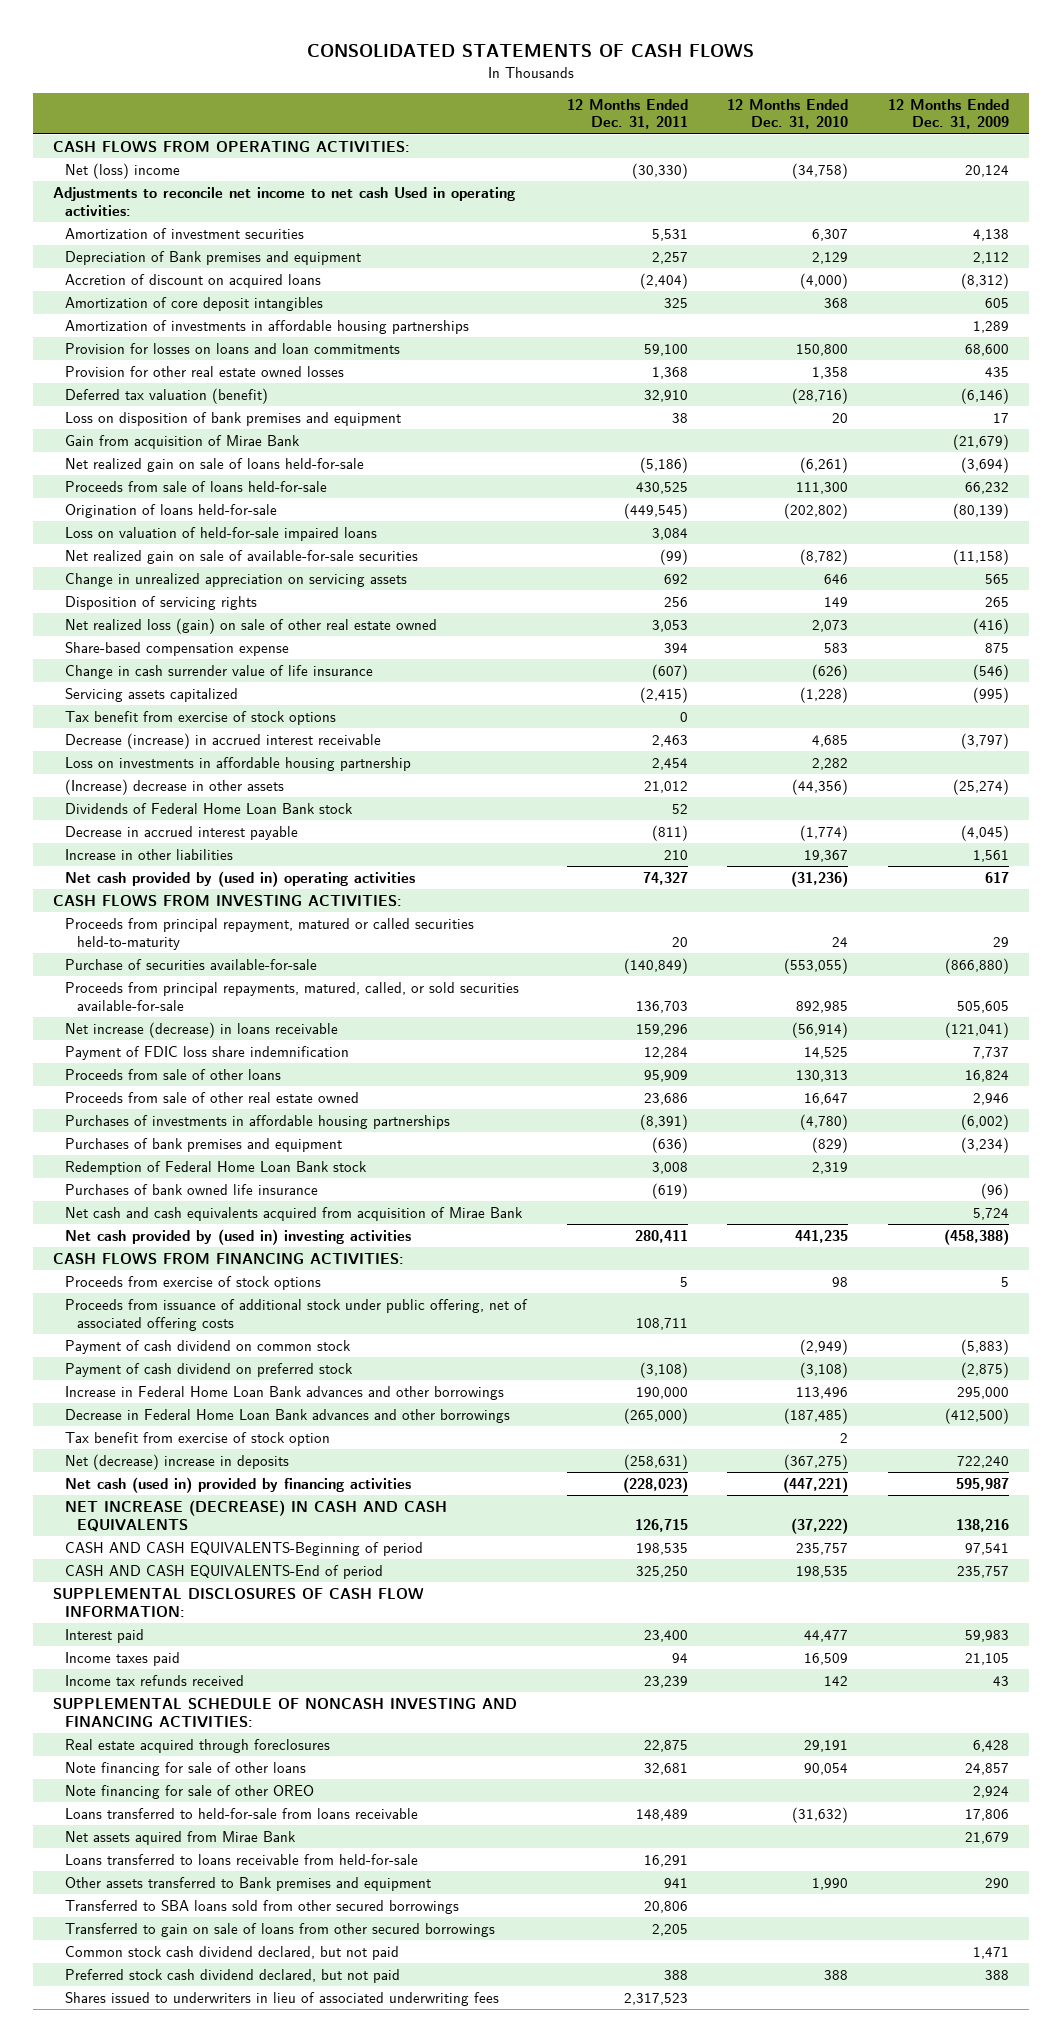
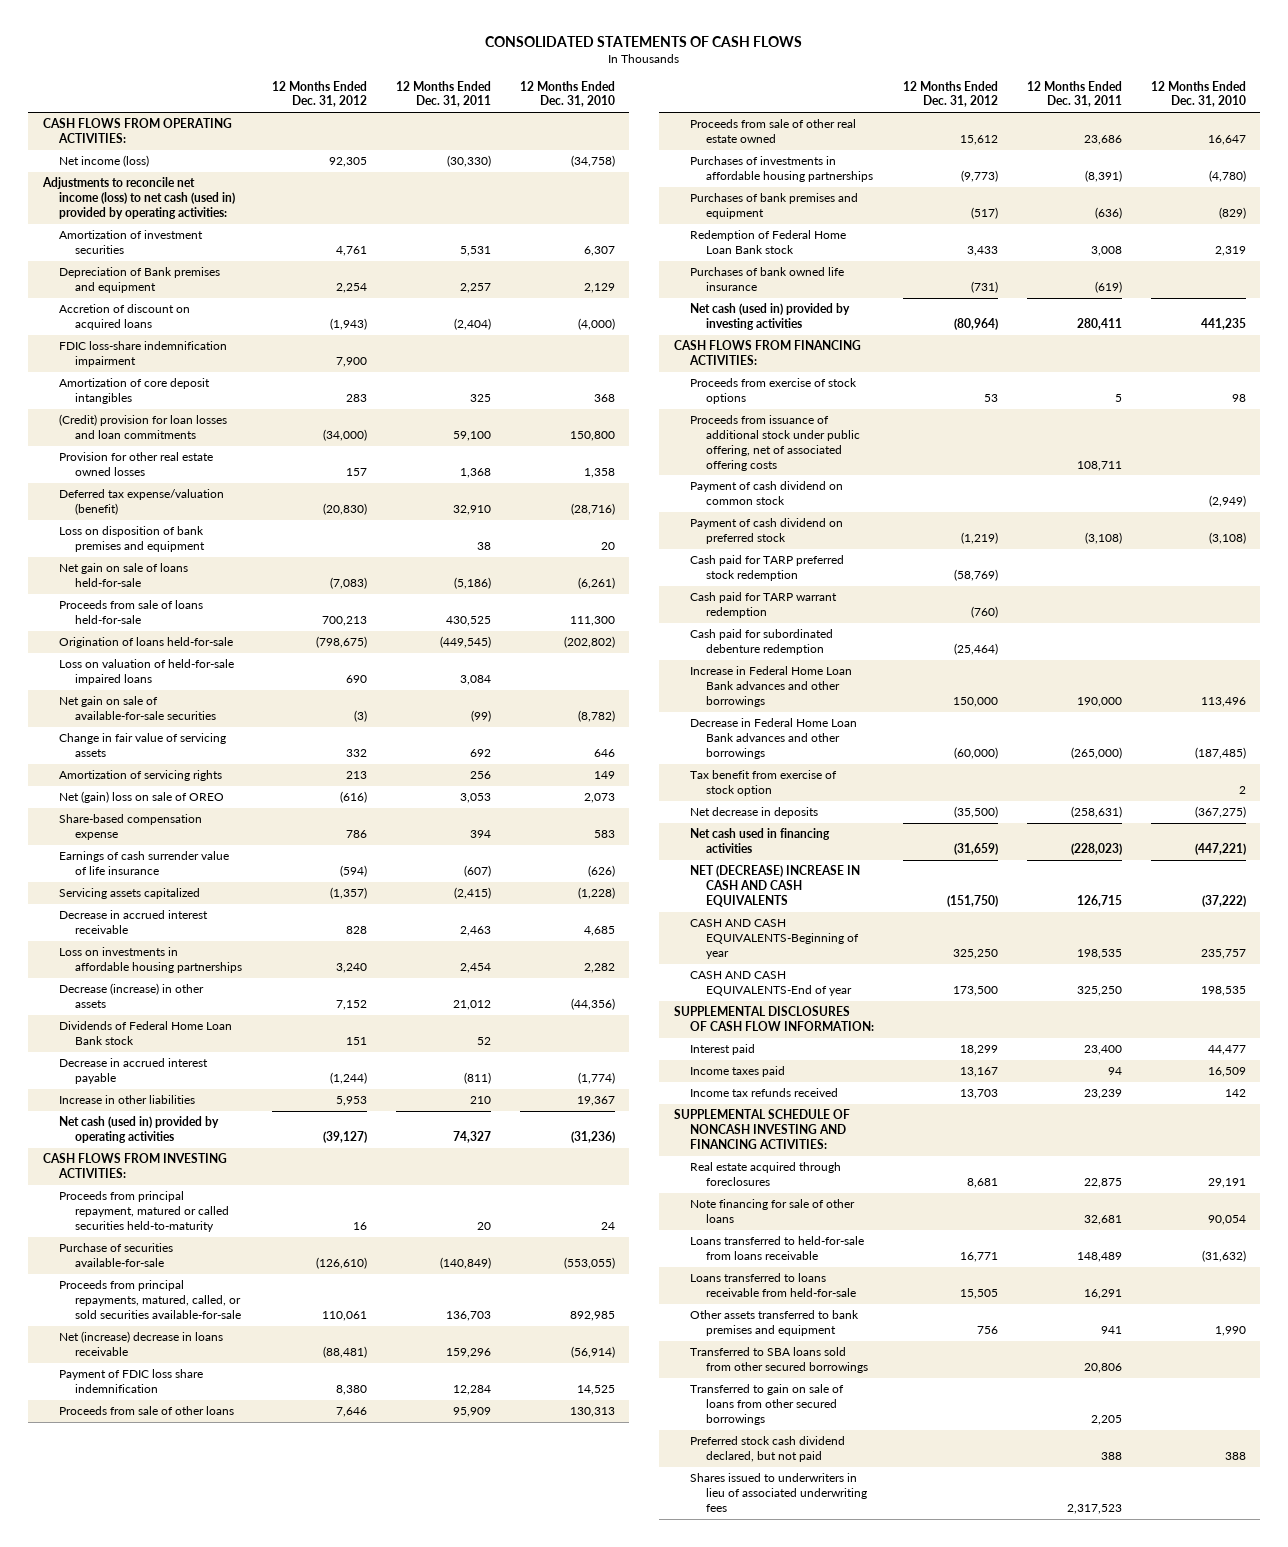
- | 12 Months Ended Dec. 31, 2011 | 12 Months Ended Dec. 31, 2010 | 12 Months Ended Dec. 31, 2009
+ | 12 Months Ended Dec. 31, 2012 | 12 Months Ended Dec. 31, 2011 | 12 Months Ended Dec. 31, 2010
- Net (loss) income | (30,330) | (34,758) | 20,124
- Adjustments to reconcile net income to net cash Used in operating activities:
+ Net income (loss) | 92,305 | (30,330) | (34,758)
+ Adjustments to reconcile net income (loss) to net cash (used in) provided by operating activities:
+ FDIC loss-share indemnification impairment | 7,900 | |
- Amortization of investments in affordable housing partnerships | | | 1,289
- Provision for losses on loans and loan commitments | 59,100 | 150,800 | 68,600
+ (Credit) provision for loan losses and loan commitments | (34,000) | 59,100 | 150,800
- Deferred tax valuation (benefit) | 32,910 | (28,716) | (6,146)
+ Deferred tax expense/valuation (benefit) | (20,830) | 32,910 | (28,716)
- Gain from acquisition of Mirae Bank | | | (21,679)
- Net realized gain on sale of loans held-for-sale | (5,186) | (6,261) | (3,694)
+ Net gain on sale of loans held-for-sale | (7,083) | (5,186) | (6,261)
- Net realized gain on sale of available-for-sale securities | (99) | (8,782) | (11,158)
- Change in unrealized appreciation on servicing assets | 692 | 646 | 565
- Disposition of servicing rights | 256 | 149 | 265
- Net realized loss (gain) on sale of other real estate owned | 3,053 | 2,073 | (416)
+ Net gain on sale of available-for-sale securities | (3) | (99) | (8,782)
+ Change in fair value of servicing assets | 332 | 692 | 646
+ Amortization of servicing rights | 213 | 256 | 149
+ Net (gain) loss on sale of OREO | (616) | 3,053 | 2,073
- Change in cash surrender value of life insurance | (607) | (626) | (546)
+ Earnings of cash surrender value of life insurance | (594) | (607) | (626)
- Tax benefit from exercise of stock options | 0 | |
- Decrease (increase) in accrued interest receivable | 2,463 | 4,685 | (3,797)
- Loss on investments in affordable housing partnership | 2,454 | 2,282 |
- (Increase) decrease in other assets | 21,012 | (44,356) | (25,274)
+ Decrease in accrued interest receivable | 828 | 2,463 | 4,685
+ Loss on investments in affordable housing partnerships | 3,240 | 2,454 | 2,282
+ Decrease (increase) in other assets | 7,152 | 21,012 | (44,356)
- Net cash provided by (used in) operating activities | 74,327 | (31,236) | 617
+ Net cash (used in) provided by operating activities | (39,127) | 74,327 | (31,236)
- Net increase (decrease) in loans receivable | 159,296 | (56,914) | (121,041)
+ Net (increase) decrease in loans receivable | (88,481) | 159,296 | (56,914)
- Net cash and cash equivalents acquired from acquisition of Mirae Bank | | | 5,724
- Net cash provided by (used in) investing activities | 280,411 | 441,235 | (458,388)
+ Net cash (used in) provided by investing activities | (80,964) | 280,411 | 441,235
+ Cash paid for TARP preferred stock redemption | (58,769) | |
+ Cash paid for TARP warrant redemption | (760) | |
+ Cash paid for subordinated debenture redemption | (25,464) | |
- Net (decrease) increase in deposits | (258,631) | (367,275) | 722,240
- Net cash (used in) provided by financing activities | (228,023) | (447,221) | 595,987
- NET INCREASE (DECREASE) IN CASH AND CASH EQUIVALENTS | 126,715 | (37,222) | 138,216
- CASH AND CASH EQUIVALENTS-Beginning of period | 198,535 | 235,757 | 97,541
- CASH AND CASH EQUIVALENTS-End of period | 325,250 | 198,535 | 235,757
+ Net decrease in deposits | (35,500) | (258,631) | (367,275)
+ Net cash used in financing activities | (31,659) | (228,023) | (447,221)
+ NET (DECREASE) INCREASE IN CASH AND CASH EQUIVALENTS | (151,750) | 126,715 | (37,222)
+ CASH AND CASH EQUIVALENTS-Beginning of year | 325,250 | 198,535 | 235,757
+ CASH AND CASH EQUIVALENTS-End of year | 173,500 | 325,250 | 198,535
- Note financing for sale of other OREO | | | 2,924
- Net assets aquired from Mirae Bank | | | 21,679
- Other assets transferred to Bank premises and equipment | 941 | 1,990 | 290
+ Other assets transferred to bank premises and equipment | 756 | 941 | 1,990
- Common stock cash dividend declared, but not paid | | | 1,471

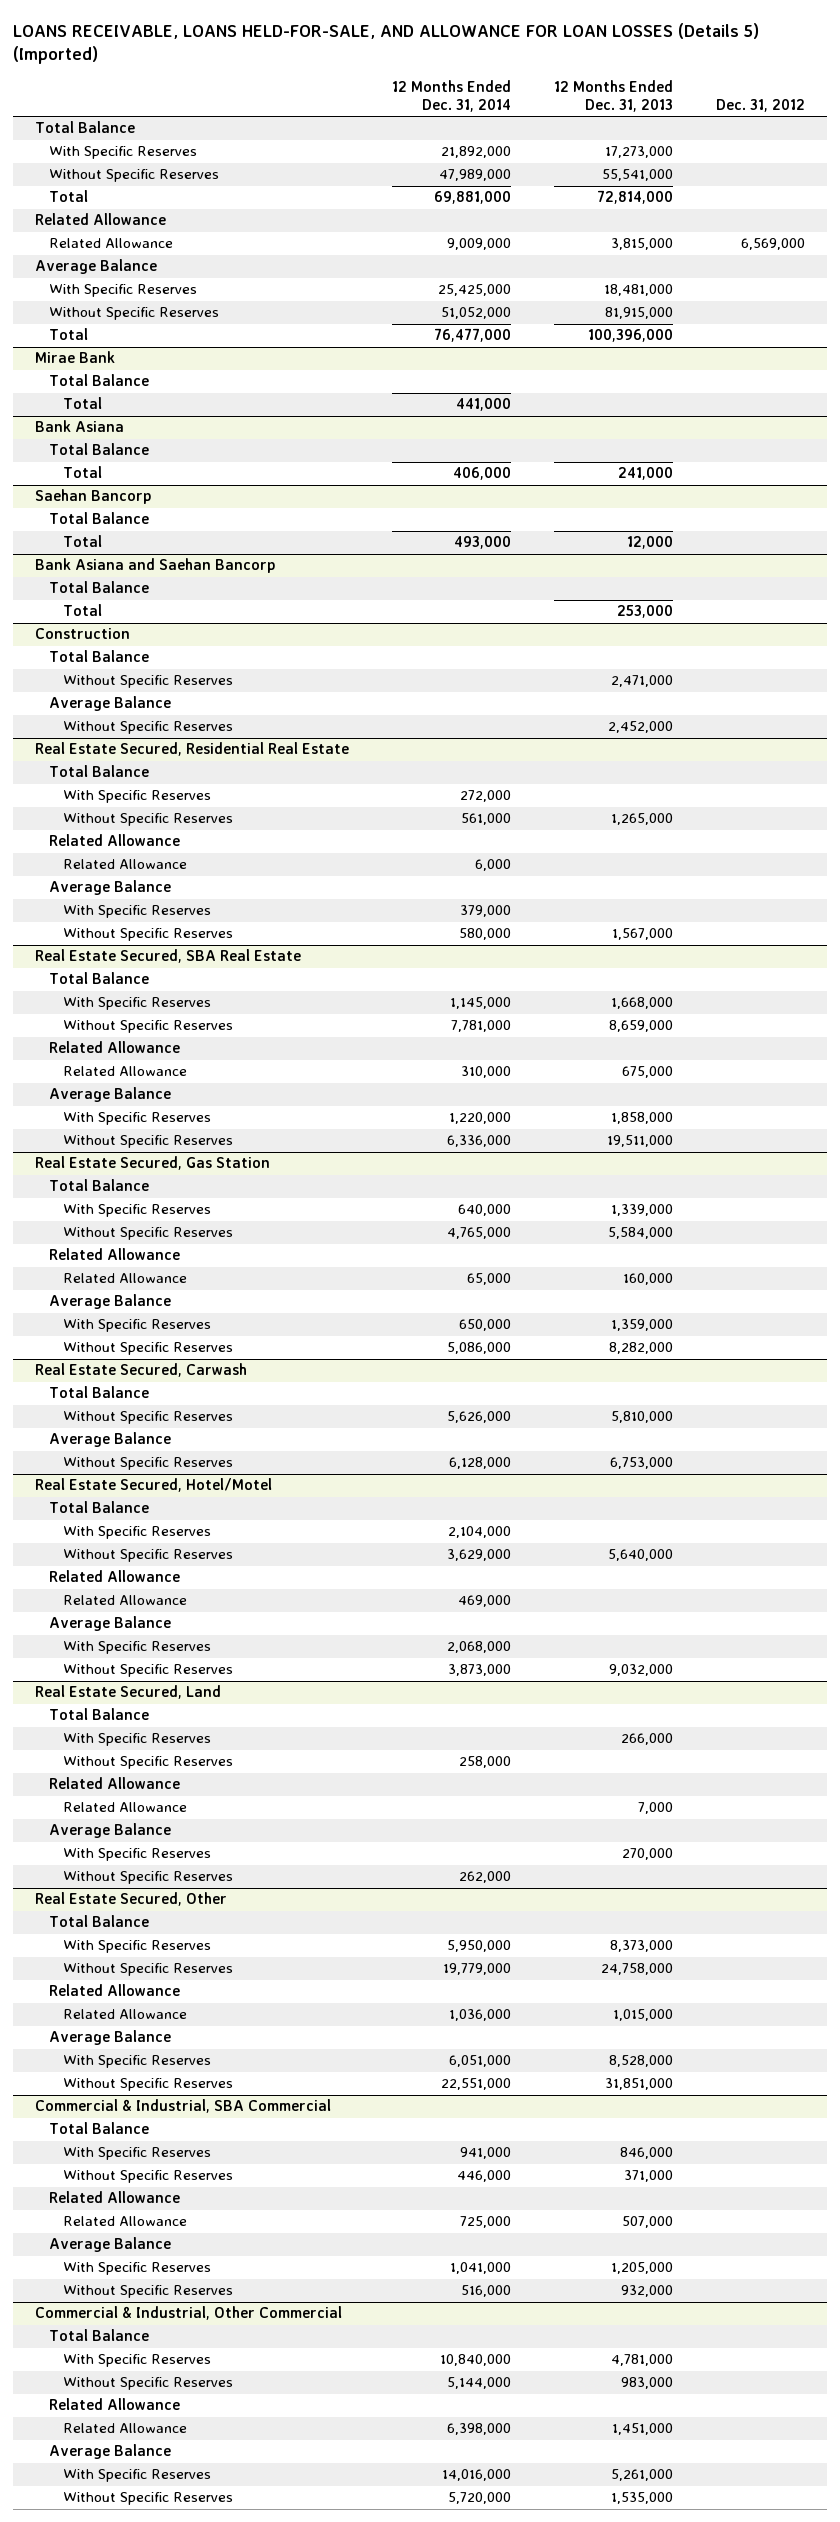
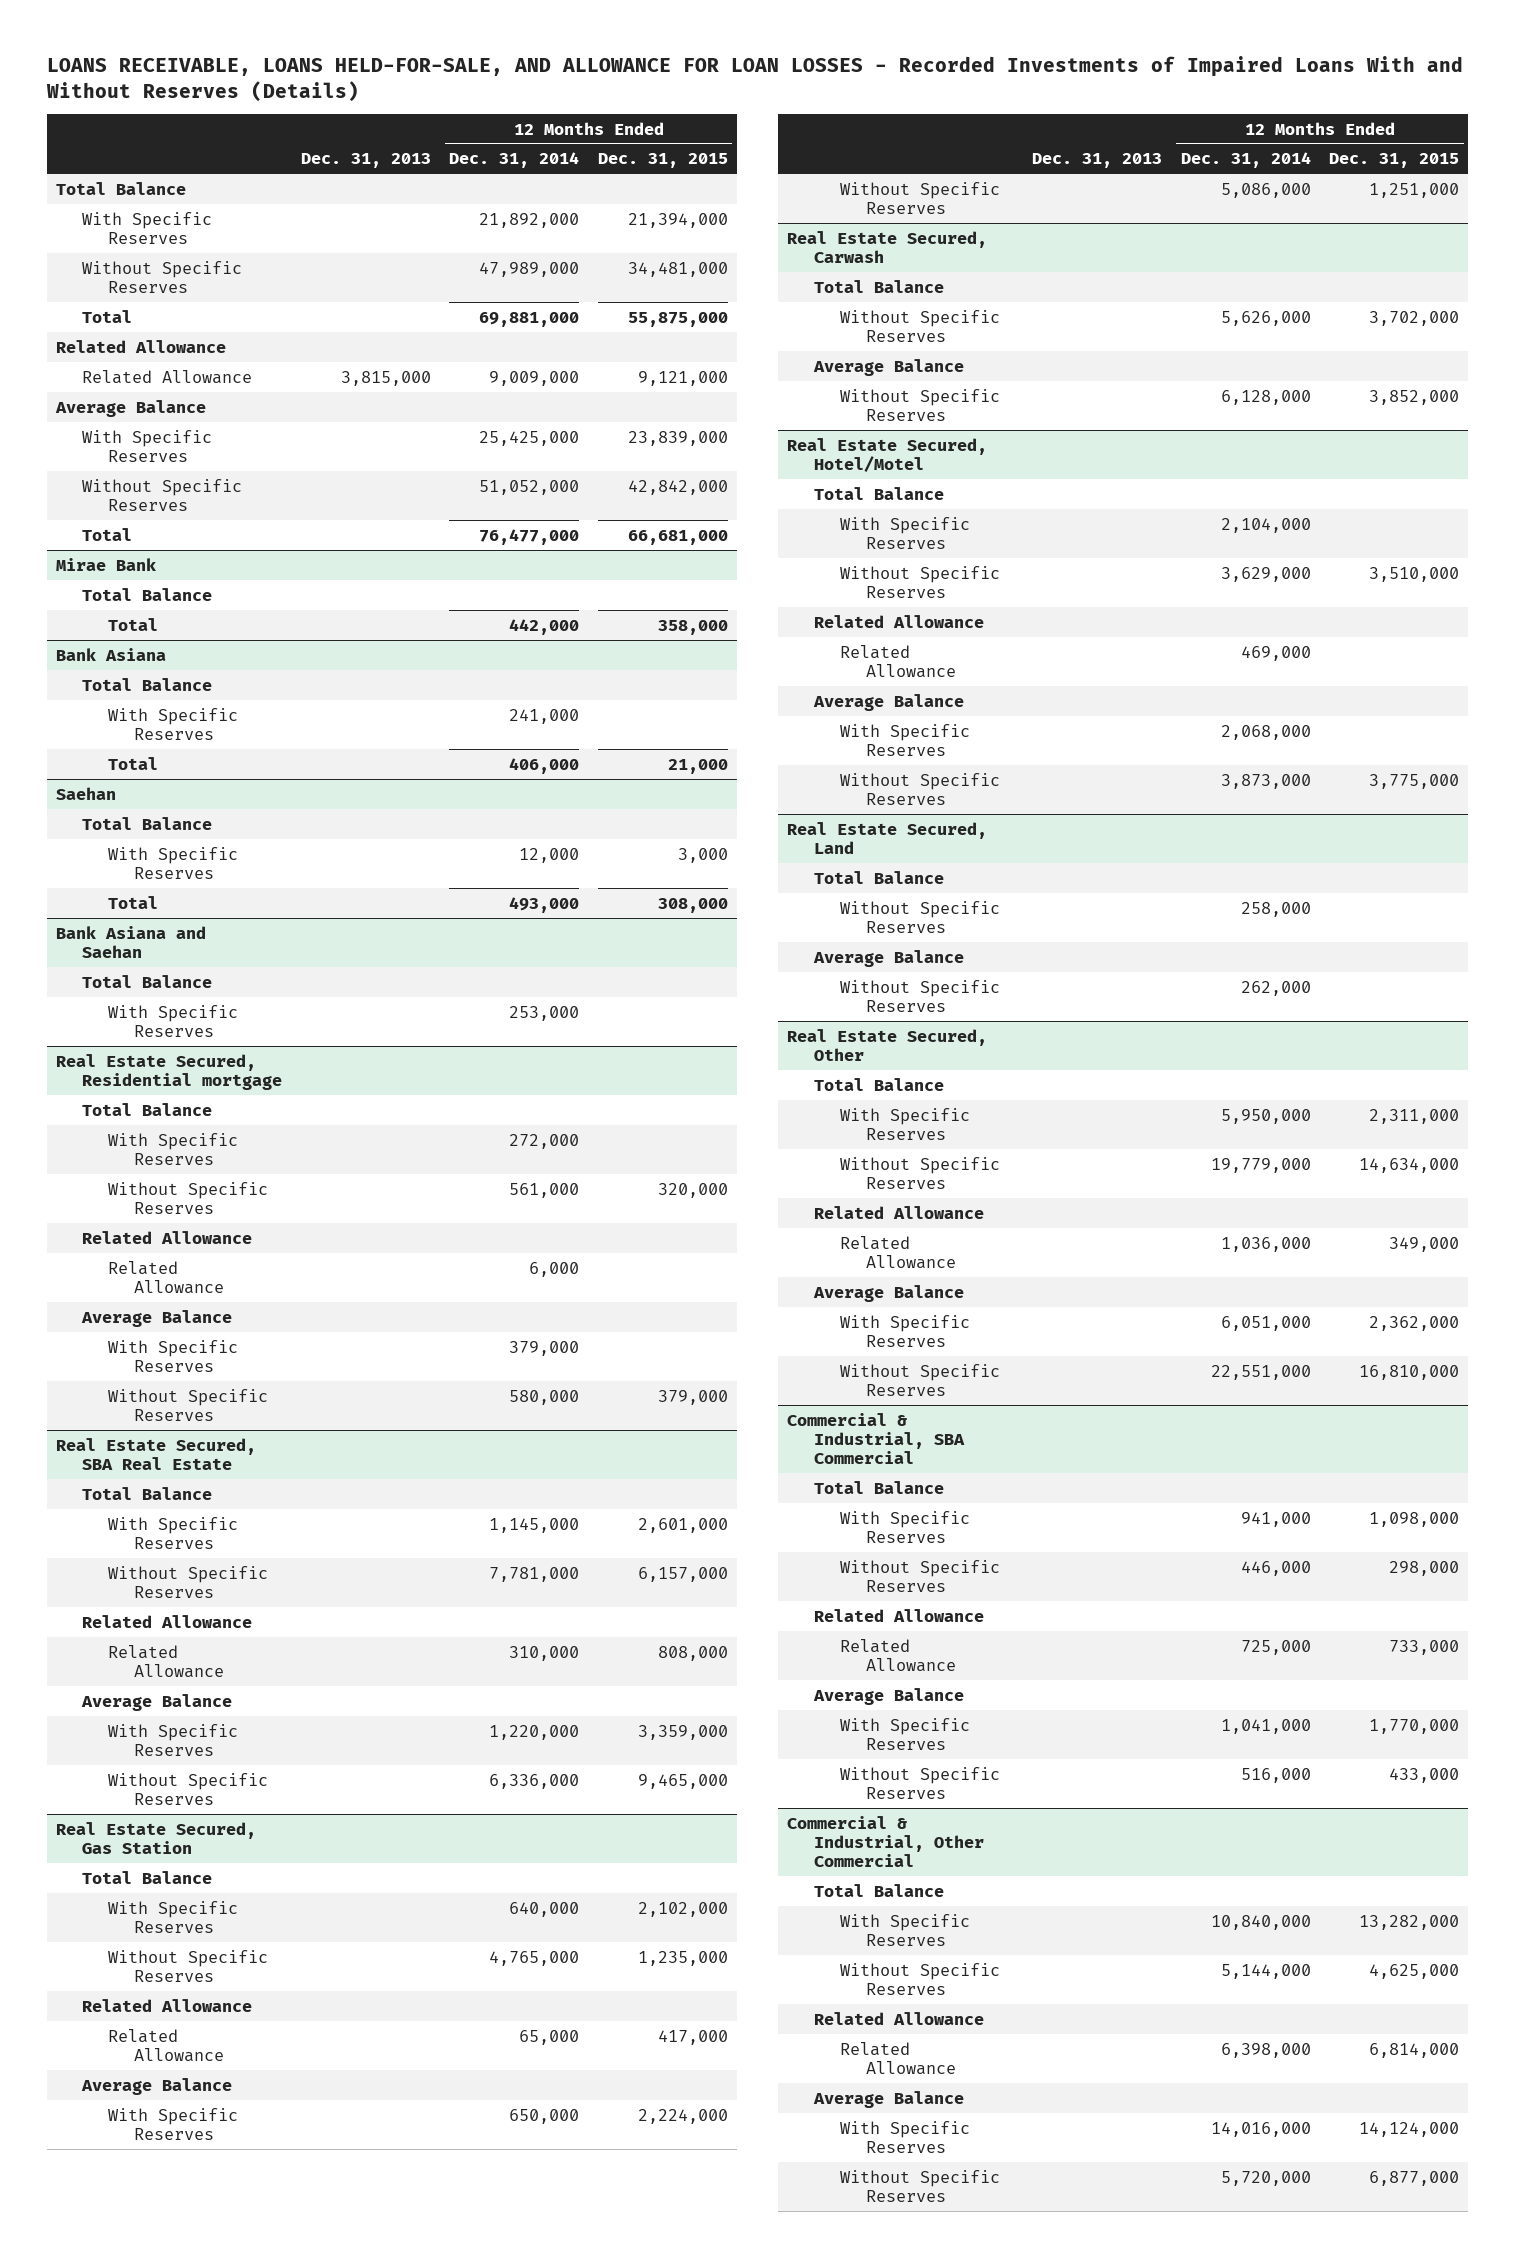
- LOANS RECEIVABLE, LOANS HELD-FOR-SALE, AND ALLOWANCE FOR LOAN LOSSES (Details 5) (Imported)
+ LOANS RECEIVABLE, LOANS HELD-FOR-SALE, AND ALLOWANCE FOR LOAN LOSSES - Recorded Investments of Impaired Loans With and Without Reserves (Details)
- | 12 Months Ended Dec. 31, 2014 | 12 Months Ended Dec. 31, 2013 | Dec. 31, 2012
+ | Dec. 31, 2013 | 12 Months Ended Dec. 31, 2014 | 12 Months Ended Dec. 31, 2015
@ Mirae Bank
- Total | 441,000 | |
+ Total | | 442,000 | 358,000
@ Bank Asiana
+ With Specific Reserves | | 241,000 |
- Saehan Bancorp
+ Saehan
+ With Specific Reserves | | 12,000 | 3,000
- Bank Asiana and Saehan Bancorp
- Total Balance
- Total | | 253,000 |
- Construction
+ Bank Asiana and Saehan
- Without Specific Reserves | | 2,471,000 |
- Average Balance
- Without Specific Reserves | | 2,452,000 |
- Real Estate Secured, Residential Real Estate
+ With Specific Reserves | | 253,000 |
+ Real Estate Secured, Residential mortgage
@ Real Estate Secured, Land
- With Specific Reserves | | 266,000 |
- Related Allowance
- Related Allowance | | 7,000 |
- With Specific Reserves | | 270,000 |

